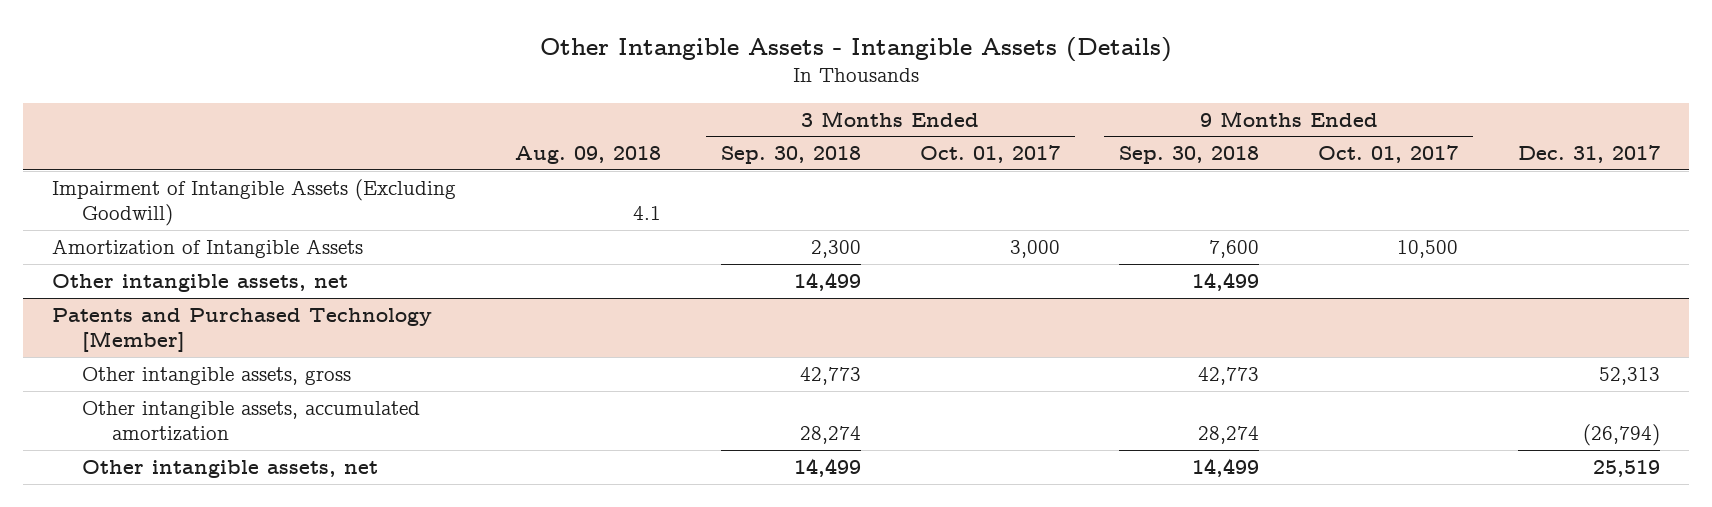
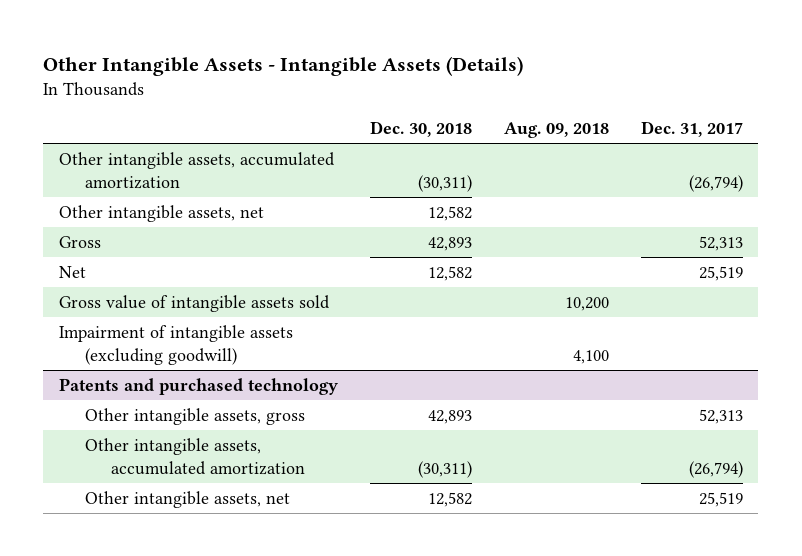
- | Aug. 09, 2018 | 3 Months Ended Sep. 30, 2018 | 3 Months Ended Oct. 01, 2017 | 9 Months Ended Sep. 30, 2018 | 9 Months Ended Oct. 01, 2017 | Dec. 31, 2017
+ | Dec. 30, 2018 | Aug. 09, 2018 | Dec. 31, 2017
- Impairment of Intangible Assets (Excluding Goodwill) | 4.1 | | | | |
- Amortization of Intangible Assets | | 2,300 | 3,000 | 7,600 | 10,500 |
+ Other intangible assets, accumulated amortization | (30,311) | | (26,794)
- Patents and Purchased Technology [Member]
+ Gross | 42,893 | | 52,313
+ Net | 12,582 | | 25,519
+ Gross value of intangible assets sold | | 10,200 |
+ Impairment of intangible assets (excluding goodwill) | | 4,100 |
+ Patents and purchased technology

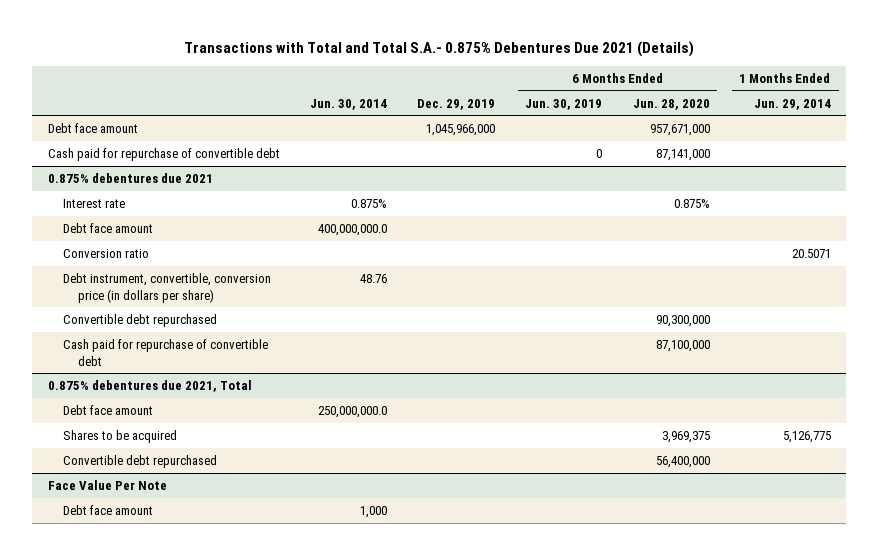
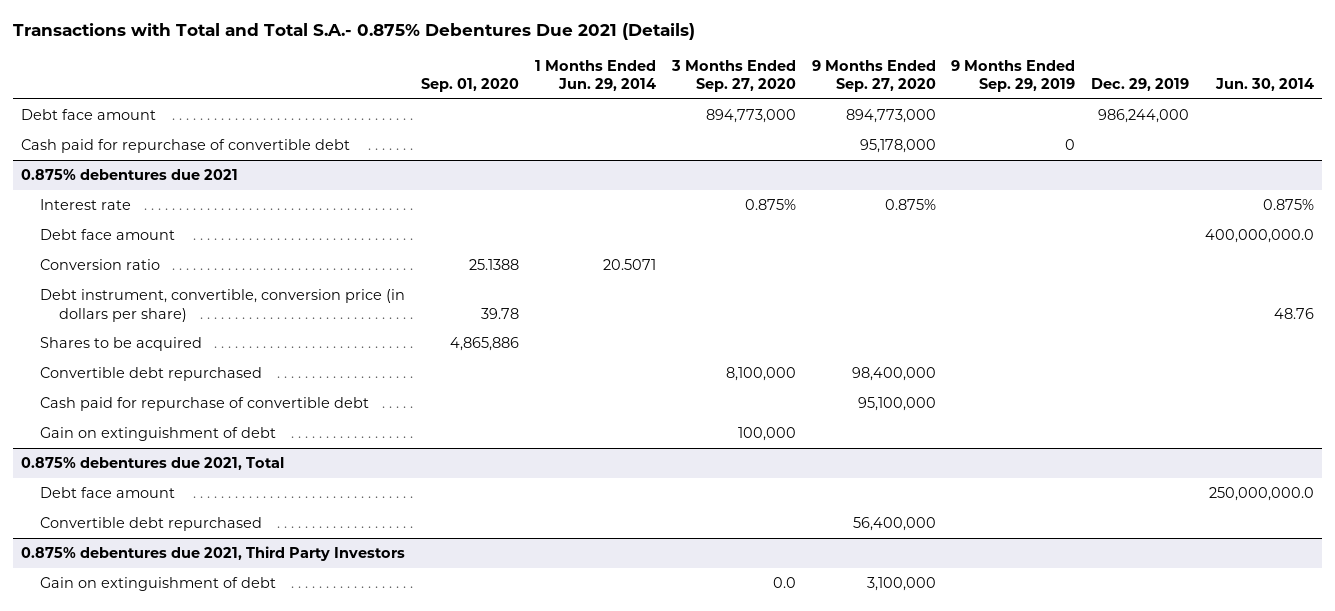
- | Jun. 30, 2014 | Dec. 29, 2019 | 6 Months Ended Jun. 30, 2019 | 6 Months Ended Jun. 28, 2020 | 1 Months Ended Jun. 29, 2014
+ | Sep. 01, 2020 | 1 Months Ended Jun. 29, 2014 | 3 Months Ended Sep. 27, 2020 | 9 Months Ended Sep. 27, 2020 | 9 Months Ended Sep. 29, 2019 | Dec. 29, 2019 | Jun. 30, 2014
- Debt face amount | | 1,045,966,000 | | 957,671,000 |
+ Debt face amount | | | 894,773,000 | 894,773,000 | | 986,244,000 |
@ 0.875% debentures due 2021
+ Shares to be acquired | 4,865,886 | | | | | |
+ Gain on extinguishment of debt | | | 100,000 | | | |
@ 0.875% debentures due 2021, Total
- Shares to be acquired | | | | 3,969,375 | 5,126,775
- Face Value Per Note
- Debt face amount | 1,000 | | | |
+ 0.875% debentures due 2021, Third Party Investors
+ Gain on extinguishment of debt | | | 0.0 | 3,100,000 | | |

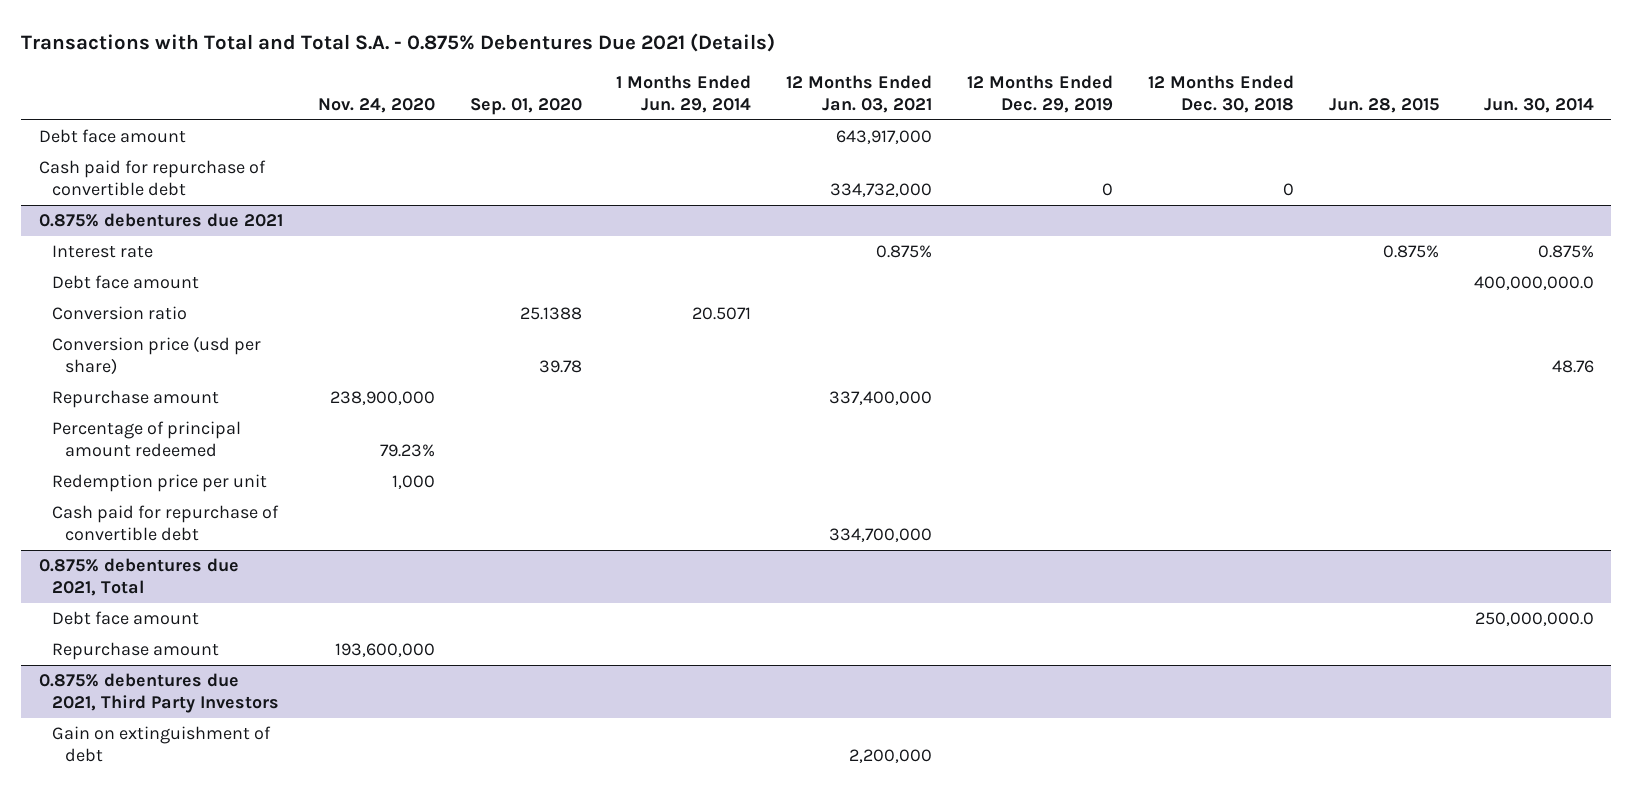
- Transactions with Total and Total S.A.- 0.875% Debentures Due 2021 (Details)
+ Transactions with Total and Total S.A. - 0.875% Debentures Due 2021 (Details)
- | Sep. 01, 2020 | 1 Months Ended Jun. 29, 2014 | 3 Months Ended Sep. 27, 2020 | 9 Months Ended Sep. 27, 2020 | 9 Months Ended Sep. 29, 2019 | Dec. 29, 2019 | Jun. 30, 2014
+ | Nov. 24, 2020 | Sep. 01, 2020 | 1 Months Ended Jun. 29, 2014 | 12 Months Ended Jan. 03, 2021 | 12 Months Ended Dec. 29, 2019 | 12 Months Ended Dec. 30, 2018 | Jun. 28, 2015 | Jun. 30, 2014
@ 0.875% debentures due 2021
- Debt instrument, convertible, conversion price (in dollars per share) | 39.78 | | | | | | 48.76
- Shares to be acquired | 4,865,886 | | | | | |
- Convertible debt repurchased | | | 8,100,000 | 98,400,000 | | |
+ Conversion price (usd per share) | | 39.78 | | | | | | 48.76
+ Repurchase amount | 238,900,000 | | | 337,400,000 | | | |
+ Percentage of principal amount redeemed | 79.23% | | | | | | |
+ Redemption price per unit | 1,000 | | | | | | |
- Gain on extinguishment of debt | | | 100,000 | | | |
@ 0.875% debentures due 2021, Total
- Convertible debt repurchased | | | | 56,400,000 | | |
+ Repurchase amount | 193,600,000 | | | | | | |

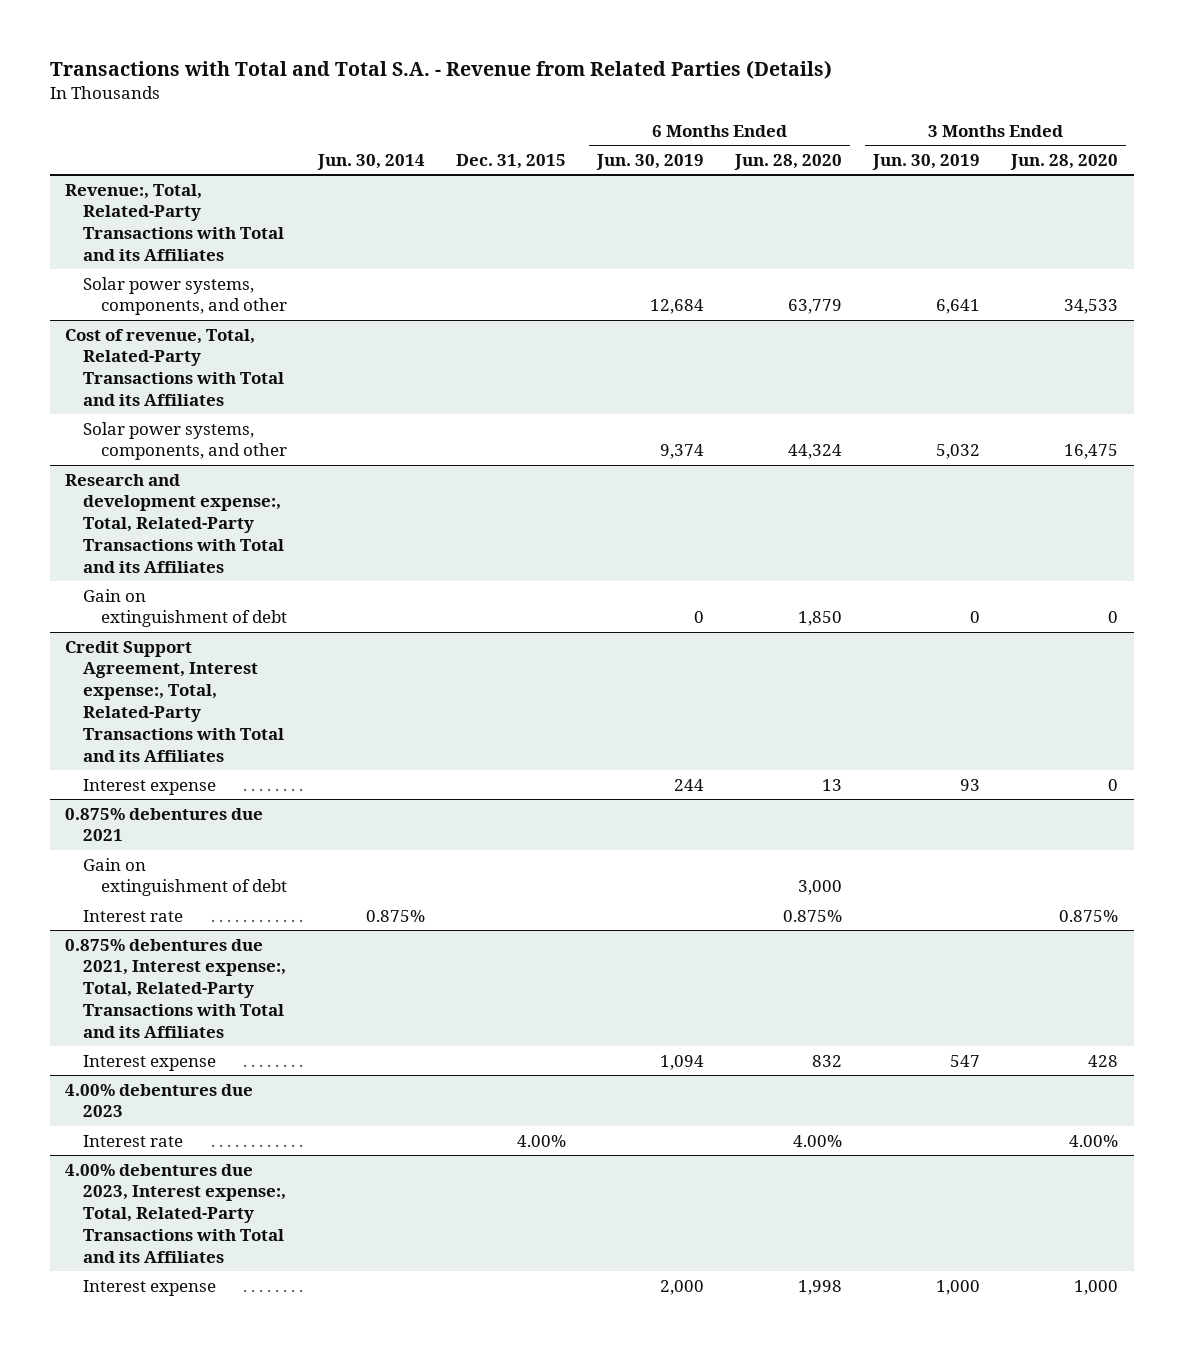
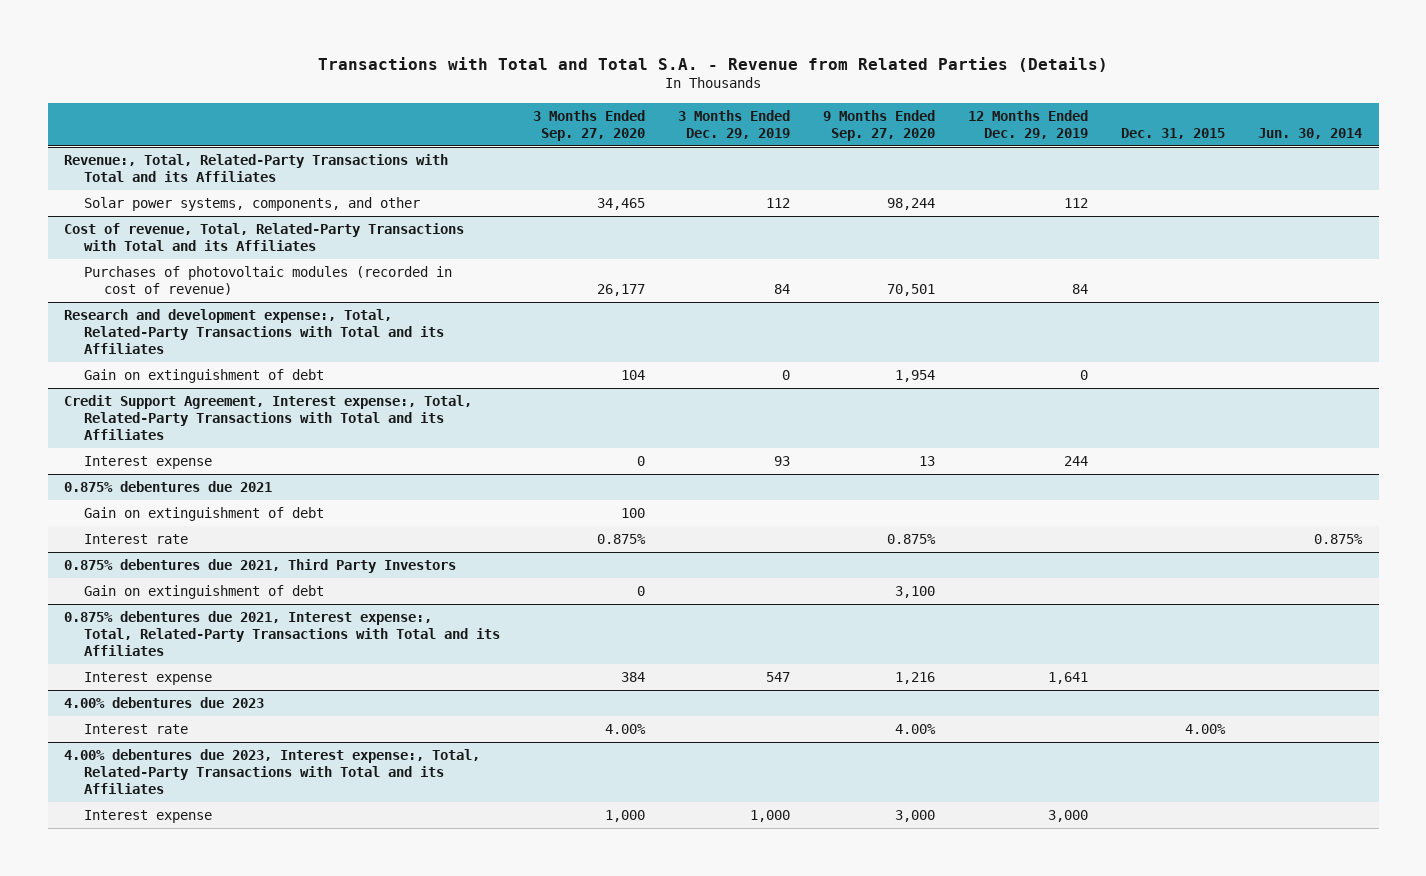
- | Jun. 30, 2014 | Dec. 31, 2015 | 6 Months Ended Jun. 30, 2019 | 6 Months Ended Jun. 28, 2020 | 3 Months Ended Jun. 30, 2019 | 3 Months Ended Jun. 28, 2020
+ | 3 Months Ended Sep. 27, 2020 | 3 Months Ended Dec. 29, 2019 | 9 Months Ended Sep. 27, 2020 | 12 Months Ended Dec. 29, 2019 | Dec. 31, 2015 | Jun. 30, 2014
@ Cost of revenue, Total, Related-Party Transactions with Total and its Affiliates
- Solar power systems, components, and other | | | 9,374 | 44,324 | 5,032 | 16,475
+ Purchases of photovoltaic modules (recorded in cost of revenue) | 26,177 | 84 | 70,501 | 84 | |
+ 0.875% debentures due 2021, Third Party Investors
+ Gain on extinguishment of debt | 0 | | 3,100 | | |

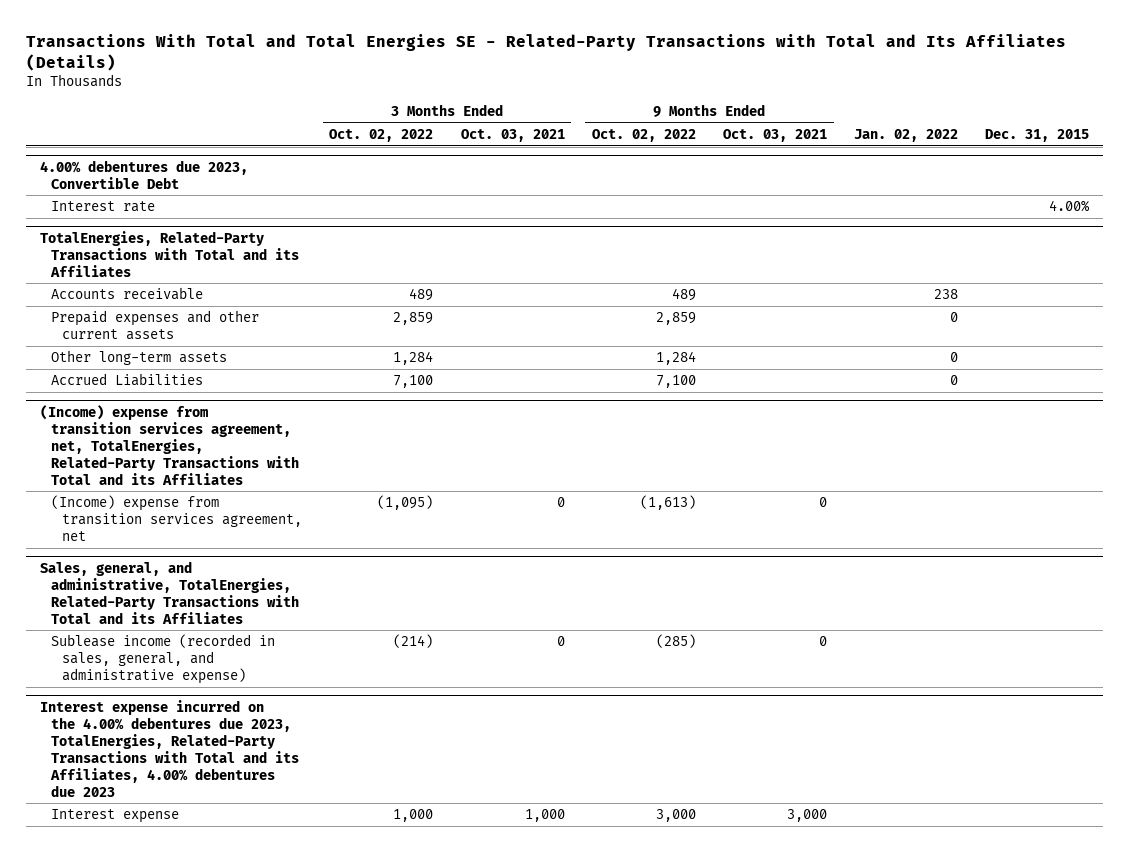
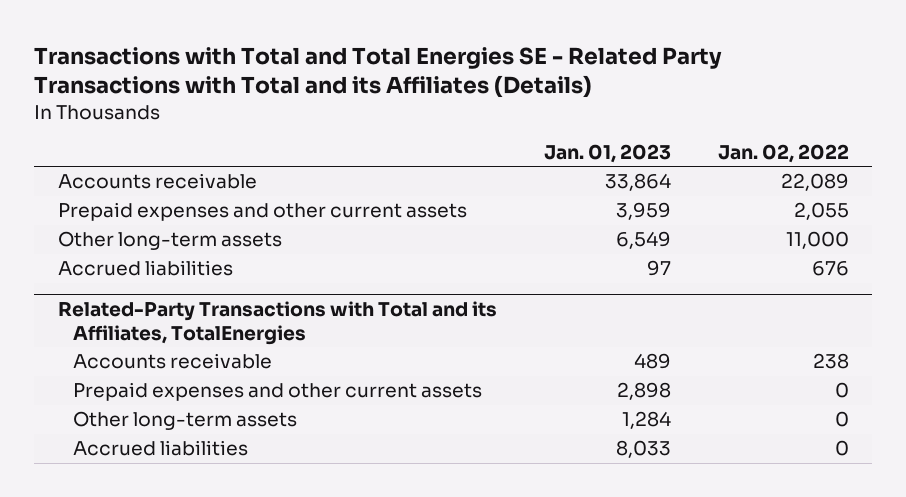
- Transactions With Total and Total Energies SE - Related-Party Transactions with Total and Its Affiliates (Details)
+ Transactions with Total and Total Energies SE - Related Party Transactions with Total and its Affiliates (Details)
- | 3 Months Ended Oct. 02, 2022 | 3 Months Ended Oct. 03, 2021 | 9 Months Ended Oct. 02, 2022 | 9 Months Ended Oct. 03, 2021 | Jan. 02, 2022 | Dec. 31, 2015
+ | Jan. 01, 2023 | Jan. 02, 2022
- 4.00% debentures due 2023, Convertible Debt
- Interest rate | | | | | | 4.00%
- TotalEnergies, Related-Party Transactions with Total and its Affiliates
+ Accounts receivable | 33,864 | 22,089
+ Prepaid expenses and other current assets | 3,959 | 2,055
+ Other long-term assets | 6,549 | 11,000
+ Accrued liabilities | 97 | 676
+ Related-Party Transactions with Total and its Affiliates, TotalEnergies
- Accrued Liabilities | 7,100 | | 7,100 | | 0 |
- (Income) expense from transition services agreement, net, TotalEnergies, Related-Party Transactions with Total and its Affiliates
- (Income) expense from transition services agreement, net | (1,095) | 0 | (1,613) | 0 | |
- Sales, general, and administrative, TotalEnergies, Related-Party Transactions with Total and its Affiliates
- Sublease income (recorded in sales, general, and administrative expense) | (214) | 0 | (285) | 0 | |
- Interest expense incurred on the 4.00% debentures due 2023, TotalEnergies, Related-Party Transactions with Total and its Affiliates, 4.00% debentures due 2023
- Interest expense | 1,000 | 1,000 | 3,000 | 3,000 | |
+ Accrued liabilities | 8,033 | 0

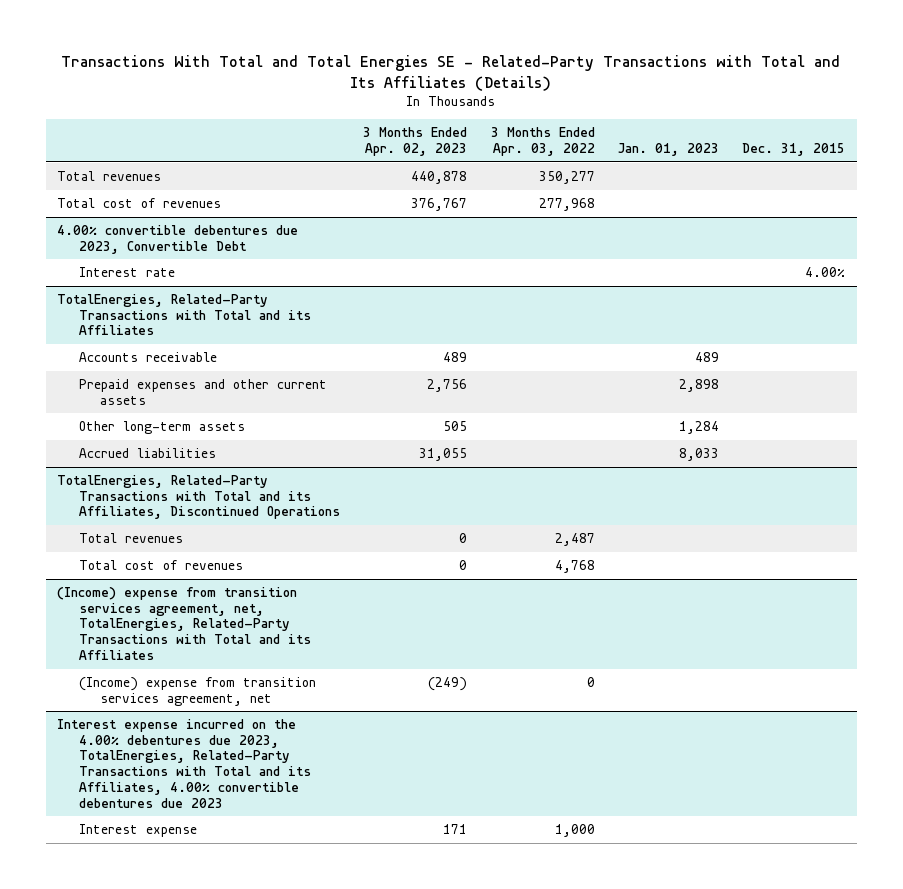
- Transactions with Total and Total Energies SE - Related Party Transactions with Total and its Affiliates (Details)
+ Transactions With Total and Total Energies SE - Related-Party Transactions with Total and Its Affiliates (Details)
- | Jan. 01, 2023 | Jan. 02, 2022
+ | 3 Months Ended Apr. 02, 2023 | 3 Months Ended Apr. 03, 2022 | Jan. 01, 2023 | Dec. 31, 2015
- Accounts receivable | 33,864 | 22,089
- Prepaid expenses and other current assets | 3,959 | 2,055
- Other long-term assets | 6,549 | 11,000
- Accrued liabilities | 97 | 676
- Related-Party Transactions with Total and its Affiliates, TotalEnergies
+ Total revenues | 440,878 | 350,277 | |
+ Total cost of revenues | 376,767 | 277,968 | |
+ 4.00% convertible debentures due 2023, Convertible Debt
+ Interest rate | | | | 4.00%
+ TotalEnergies, Related-Party Transactions with Total and its Affiliates
+ TotalEnergies, Related-Party Transactions with Total and its Affiliates, Discontinued Operations
+ Total revenues | 0 | 2,487 | |
+ Total cost of revenues | 0 | 4,768 | |
+ (Income) expense from transition services agreement, net, TotalEnergies, Related-Party Transactions with Total and its Affiliates
+ (Income) expense from transition services agreement, net | (249) | 0 | |
+ Interest expense incurred on the 4.00% debentures due 2023, TotalEnergies, Related-Party Transactions with Total and its Affiliates, 4.00% convertible debentures due 2023
+ Interest expense | 171 | 1,000 | |

